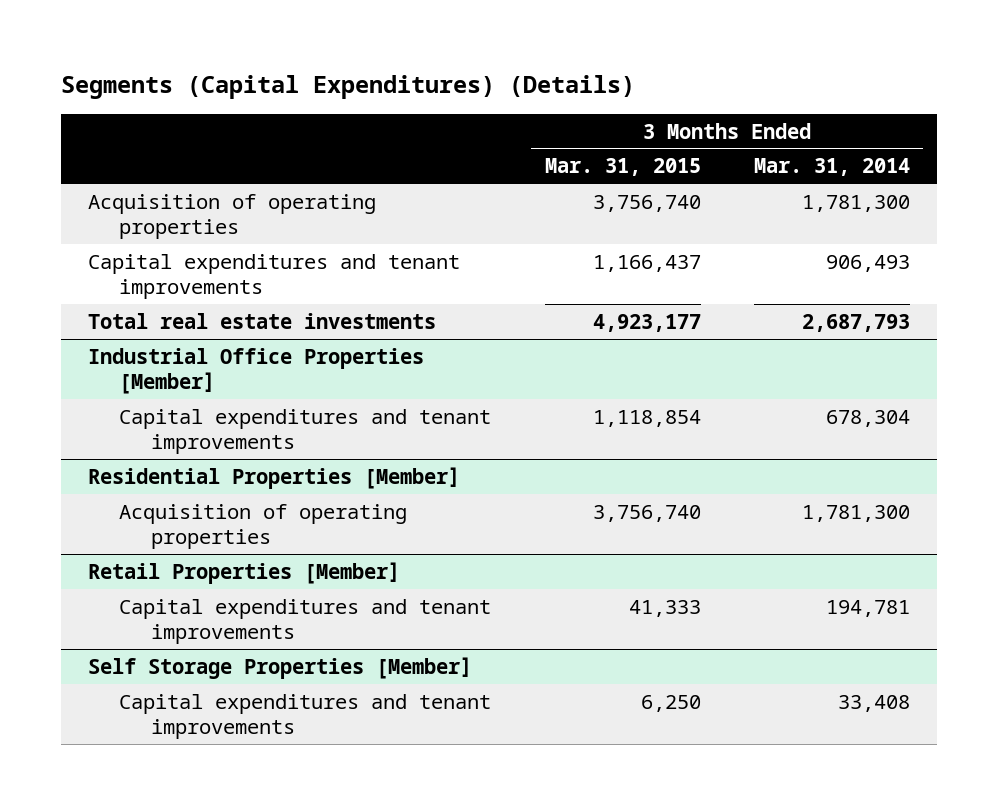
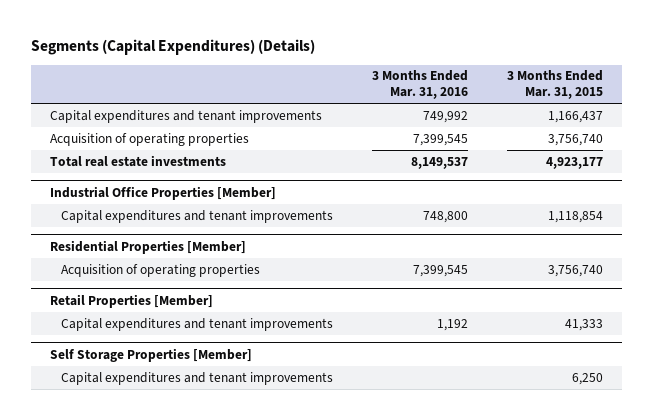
- | 3 Months Ended Mar. 31, 2015 | 3 Months Ended Mar. 31, 2014
+ | 3 Months Ended Mar. 31, 2016 | 3 Months Ended Mar. 31, 2015
moved down: Acquisition of operating properties | 7,399,545 | 3,756,740

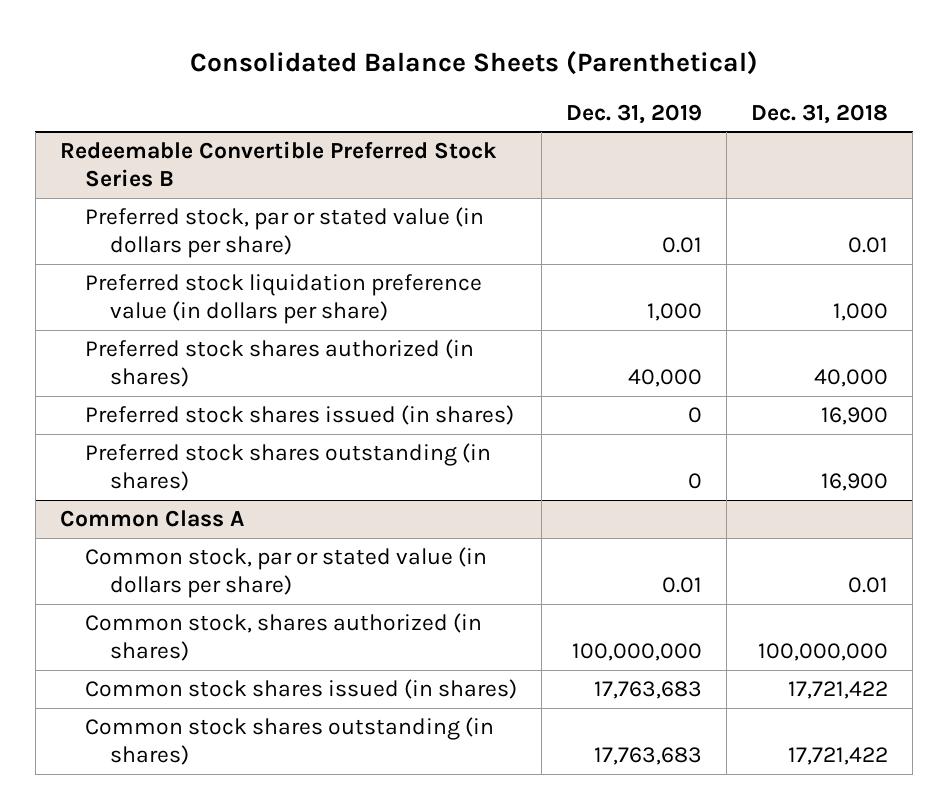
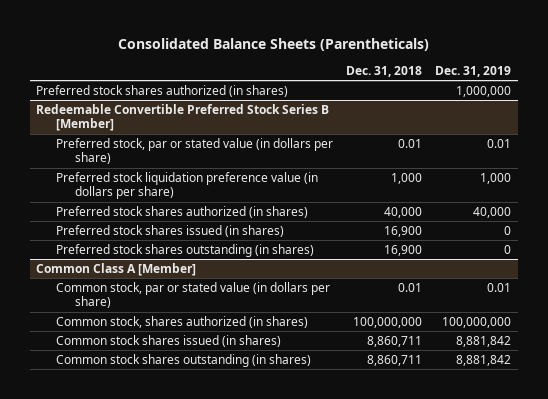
- Consolidated Balance Sheets (Parenthetical)
+ Consolidated Balance Sheets (Parentheticals)
- | Dec. 31, 2019 | Dec. 31, 2018
+ | Dec. 31, 2018 | Dec. 31, 2019
- Redeemable Convertible Preferred Stock Series B
+ Preferred stock shares authorized (in shares) | | 1,000,000
+ Redeemable Convertible Preferred Stock Series B [Member]
- Common Class A
+ Common Class A [Member]
- Common stock shares issued (in shares) | 17,763,683 | 17,721,422
- Common stock shares outstanding (in shares) | 17,763,683 | 17,721,422
+ Common stock shares issued (in shares) | 8,860,711 | 8,881,842
+ Common stock shares outstanding (in shares) | 8,860,711 | 8,881,842

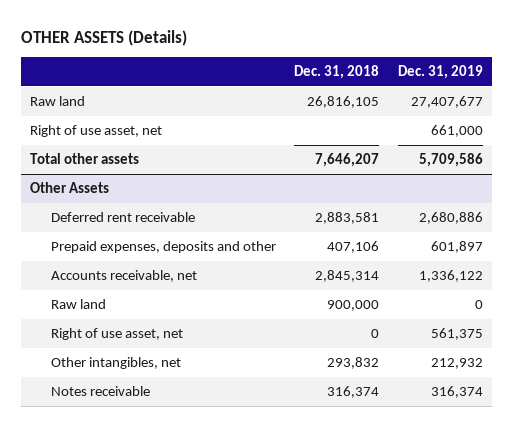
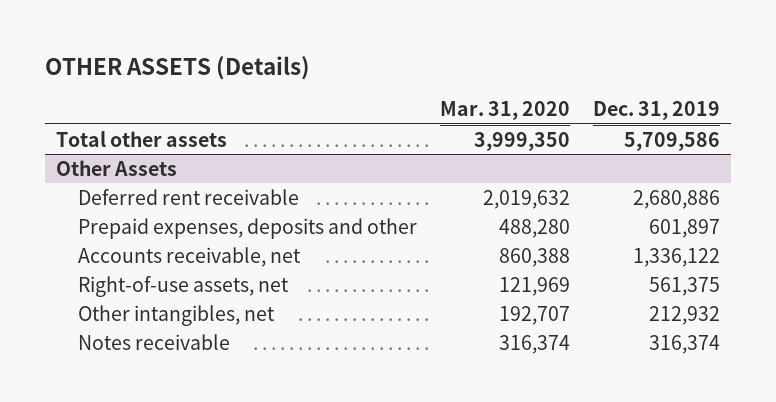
- | Dec. 31, 2018 | Dec. 31, 2019
+ | Mar. 31, 2020 | Dec. 31, 2019
- Raw land | 26,816,105 | 27,407,677
- Right of use asset, net | | 661,000
@ Other Assets
- Raw land | 900,000 | 0
- Right of use asset, net | 0 | 561,375
+ Right-of-use assets, net | 121,969 | 561,375

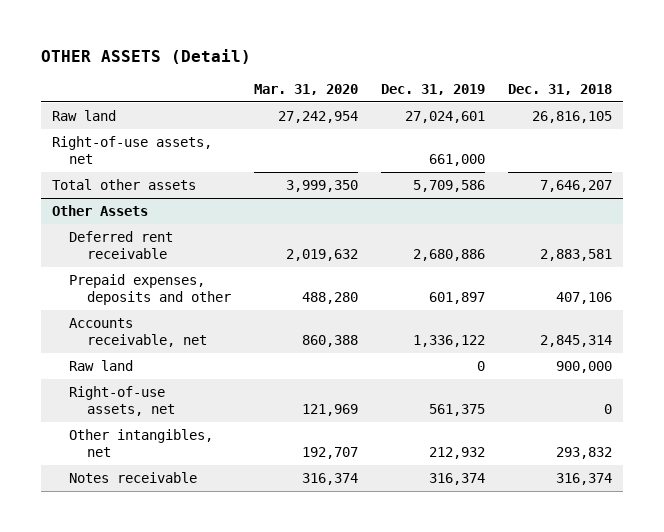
- OTHER ASSETS (Details)
+ OTHER ASSETS (Detail)
- | Mar. 31, 2020 | Dec. 31, 2019
+ | Mar. 31, 2020 | Dec. 31, 2019 | Dec. 31, 2018
+ Raw land | 27,242,954 | 27,024,601 | 26,816,105
+ Right-of-use assets, net | | 661,000 |
@ Other Assets
+ Raw land | | 0 | 900,000

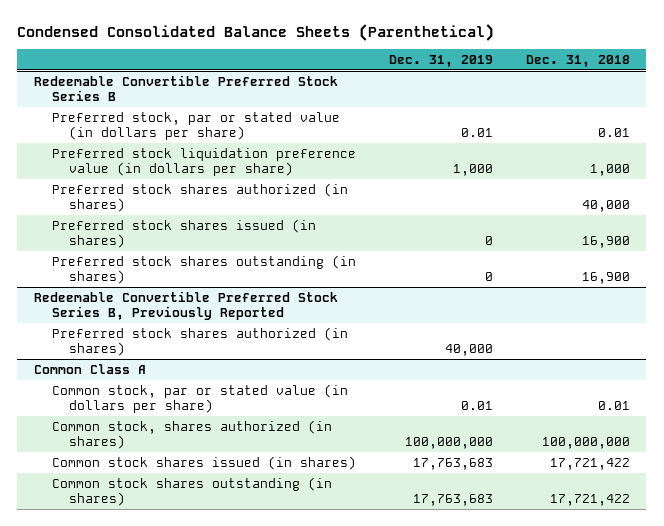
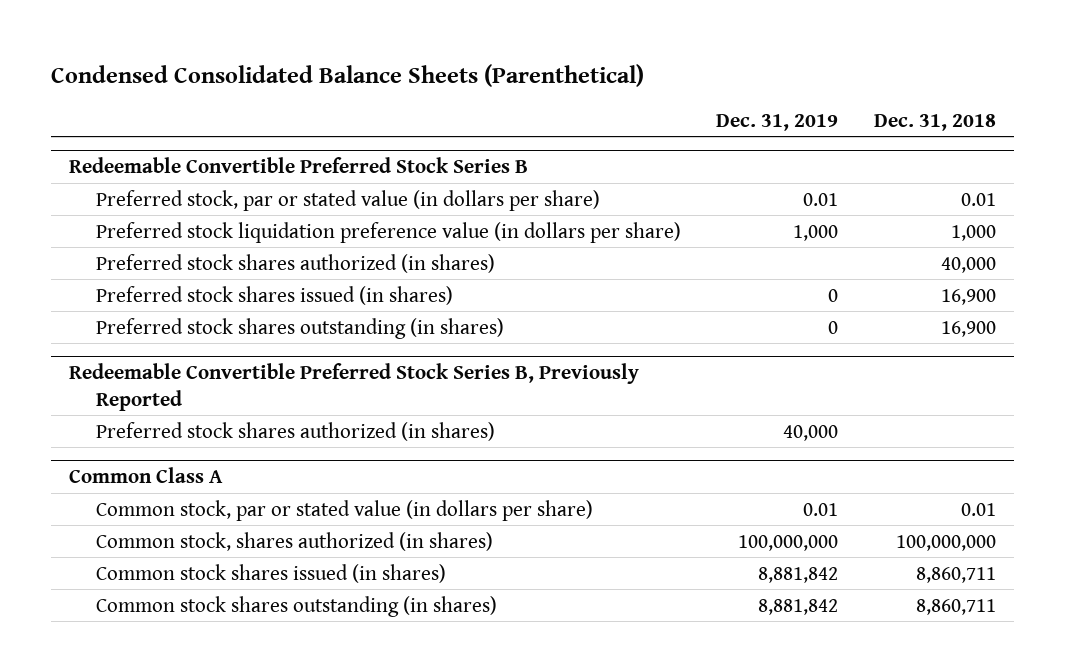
@ Common Class A
- Common stock shares issued (in shares) | 17,763,683 | 17,721,422
- Common stock shares outstanding (in shares) | 17,763,683 | 17,721,422
+ Common stock shares issued (in shares) | 8,881,842 | 8,860,711
+ Common stock shares outstanding (in shares) | 8,881,842 | 8,860,711

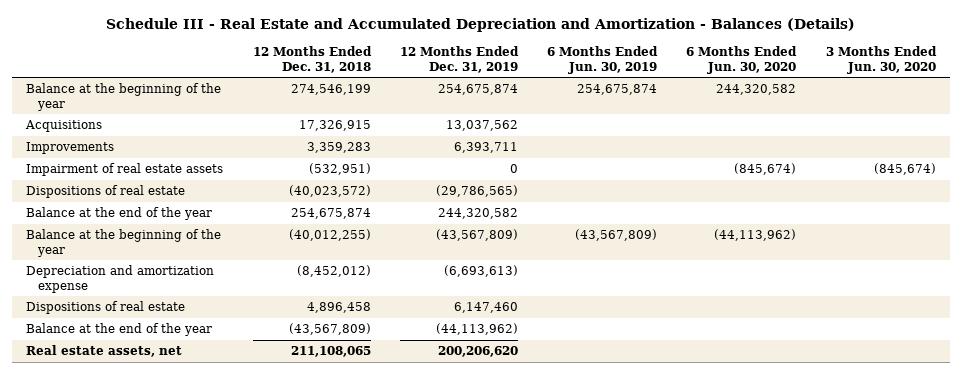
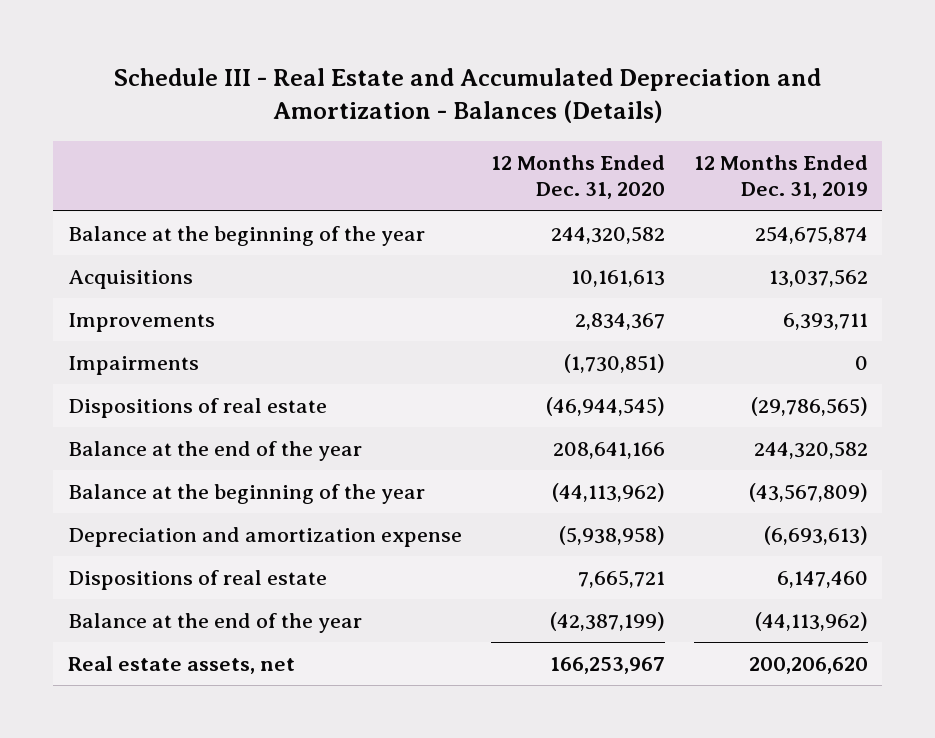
- | 12 Months Ended Dec. 31, 2018 | 12 Months Ended Dec. 31, 2019 | 6 Months Ended Jun. 30, 2019 | 6 Months Ended Jun. 30, 2020 | 3 Months Ended Jun. 30, 2020
+ | 12 Months Ended Dec. 31, 2020 | 12 Months Ended Dec. 31, 2019
- Impairment of real estate assets | (532,951) | 0 | | (845,674) | (845,674)
+ Impairments | (1,730,851) | 0

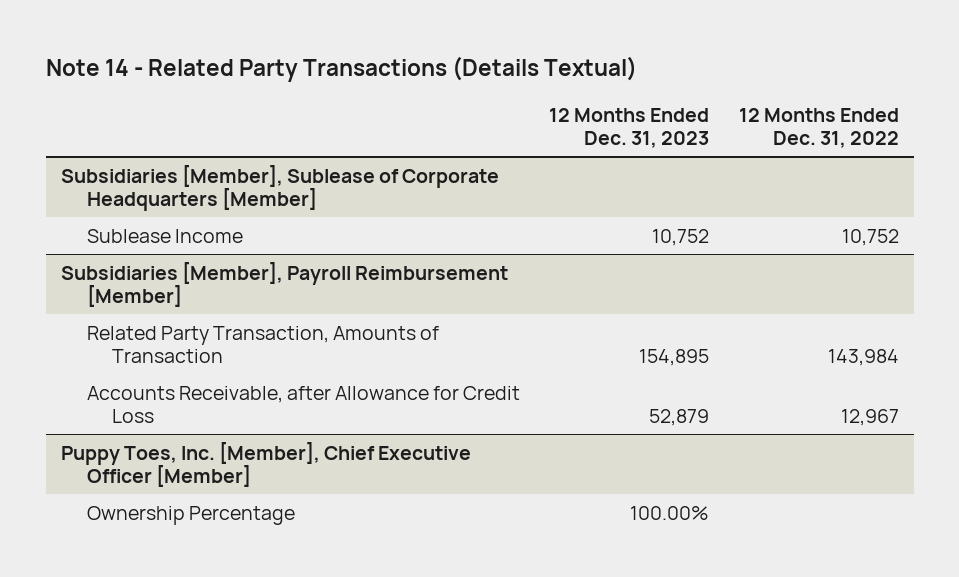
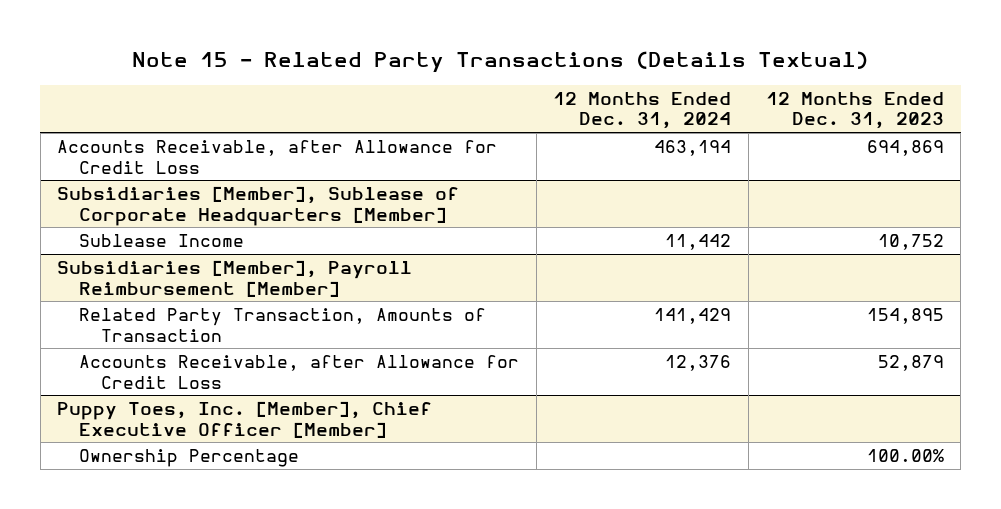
- Note 14 - Related Party Transactions (Details Textual)
+ Note 15 - Related Party Transactions (Details Textual)
- | 12 Months Ended Dec. 31, 2023 | 12 Months Ended Dec. 31, 2022
+ | 12 Months Ended Dec. 31, 2024 | 12 Months Ended Dec. 31, 2023
+ Accounts Receivable, after Allowance for Credit Loss | 463,194 | 694,869

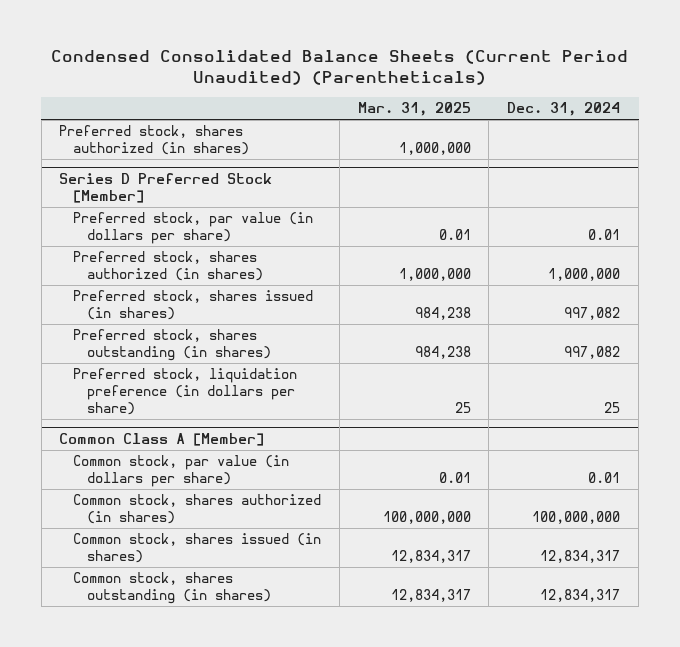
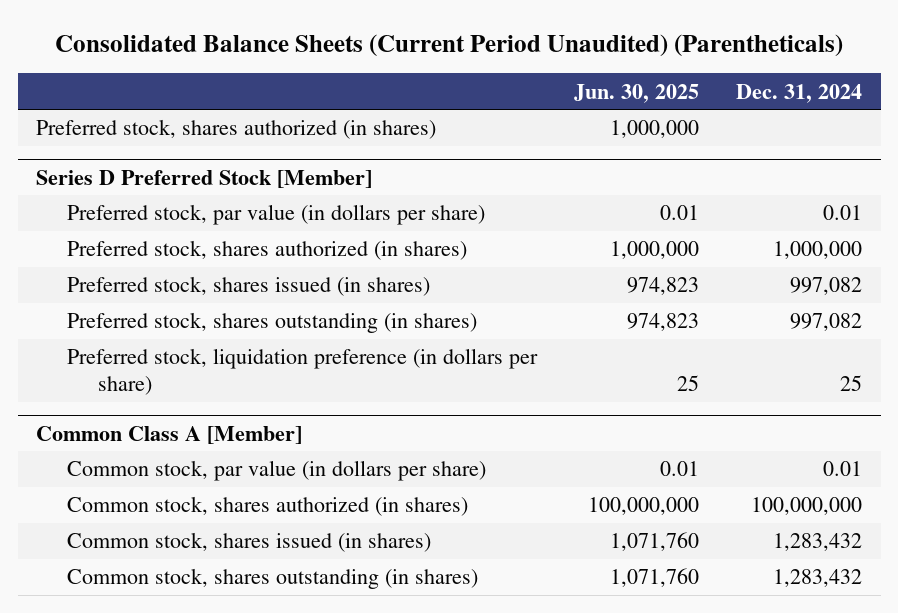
- Condensed Consolidated Balance Sheets (Current Period Unaudited) (Parentheticals)
+ Consolidated Balance Sheets (Current Period Unaudited) (Parentheticals)
- | Mar. 31, 2025 | Dec. 31, 2024
+ | Jun. 30, 2025 | Dec. 31, 2024
@ Common Class A [Member]
- Common stock, shares issued (in shares) | 12,834,317 | 12,834,317
- Common stock, shares outstanding (in shares) | 12,834,317 | 12,834,317
+ Common stock, shares issued (in shares) | 1,071,760 | 1,283,432
+ Common stock, shares outstanding (in shares) | 1,071,760 | 1,283,432

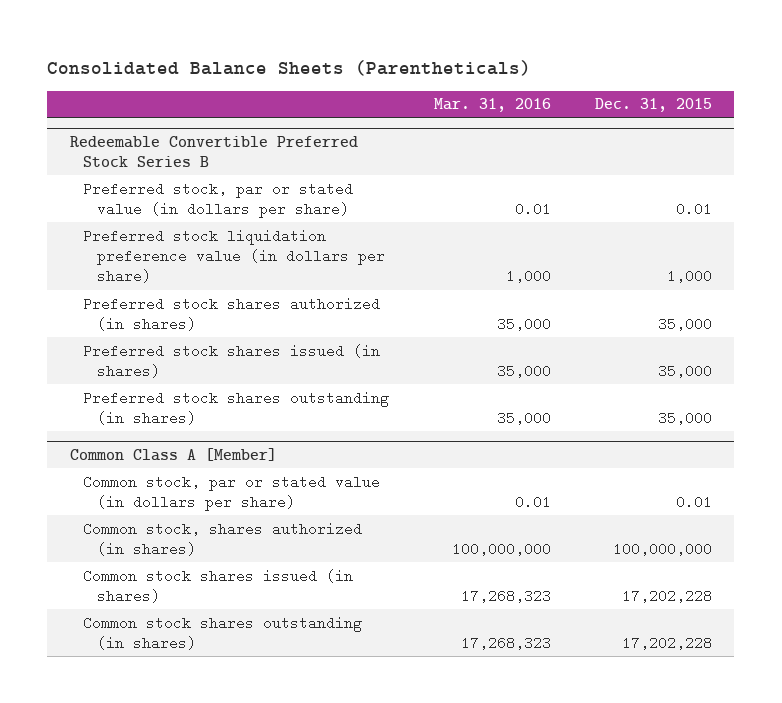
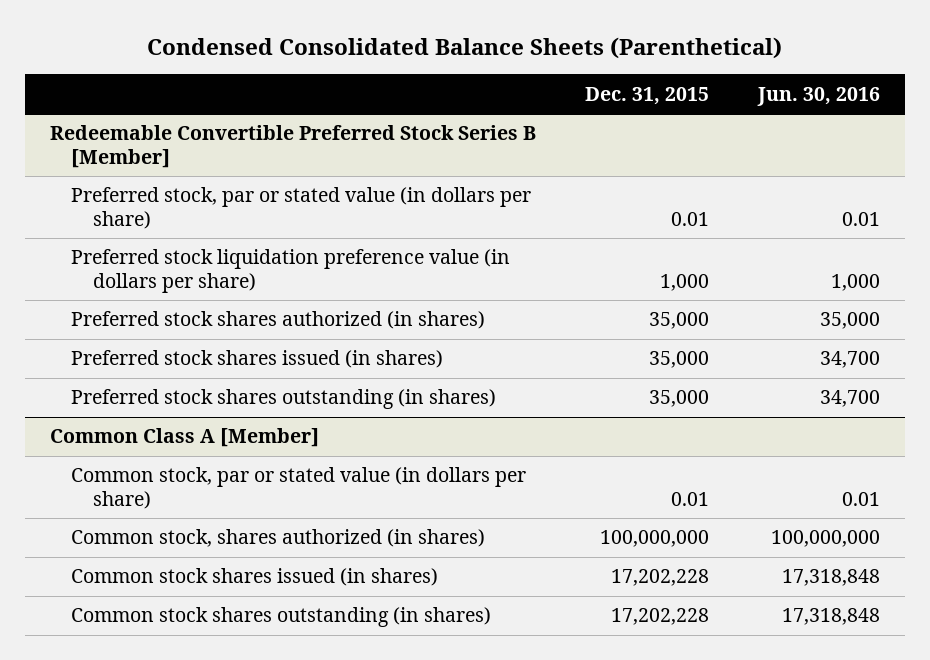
- Consolidated Balance Sheets (Parentheticals)
+ Condensed Consolidated Balance Sheets (Parenthetical)
- | Mar. 31, 2016 | Dec. 31, 2015
+ | Dec. 31, 2015 | Jun. 30, 2016
- Redeemable Convertible Preferred Stock Series B
+ Redeemable Convertible Preferred Stock Series B [Member]

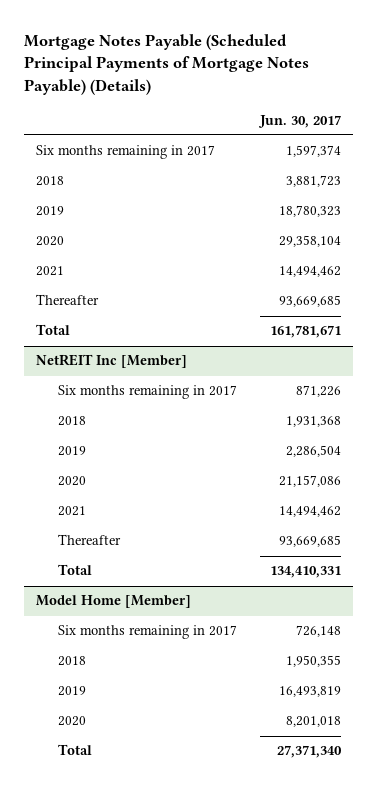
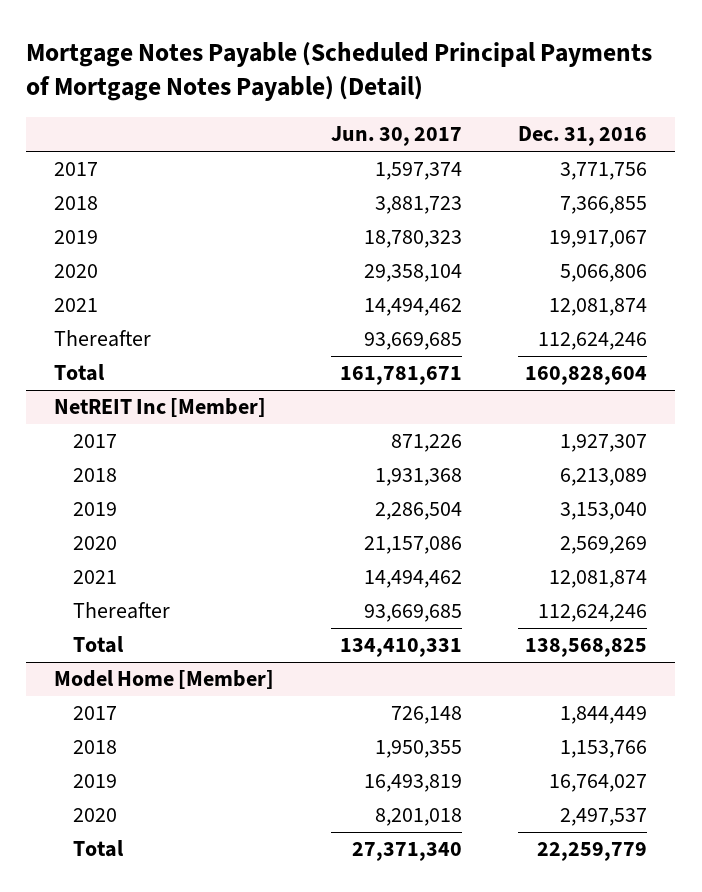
- Mortgage Notes Payable (Scheduled Principal Payments of Mortgage Notes Payable) (Details)
+ Mortgage Notes Payable (Scheduled Principal Payments of Mortgage Notes Payable) (Detail)
- | Jun. 30, 2017
+ | Jun. 30, 2017 | Dec. 31, 2016
- Six months remaining in 2017 | 1,597,374
+ 2017 | 1,597,374 | 3,771,756
@ NetREIT Inc [Member]
- Six months remaining in 2017 | 871,226
+ 2017 | 871,226 | 1,927,307
@ Model Home [Member]
- Six months remaining in 2017 | 726,148
+ 2017 | 726,148 | 1,844,449

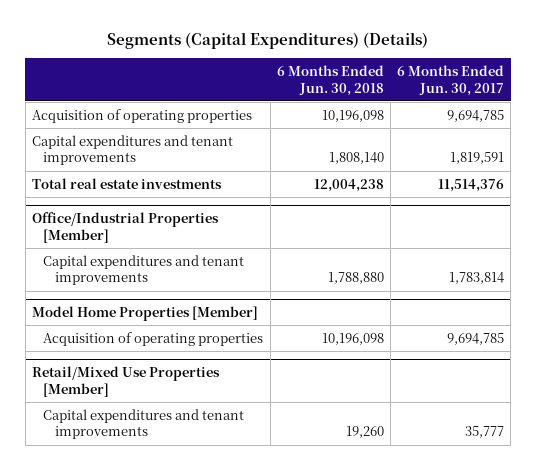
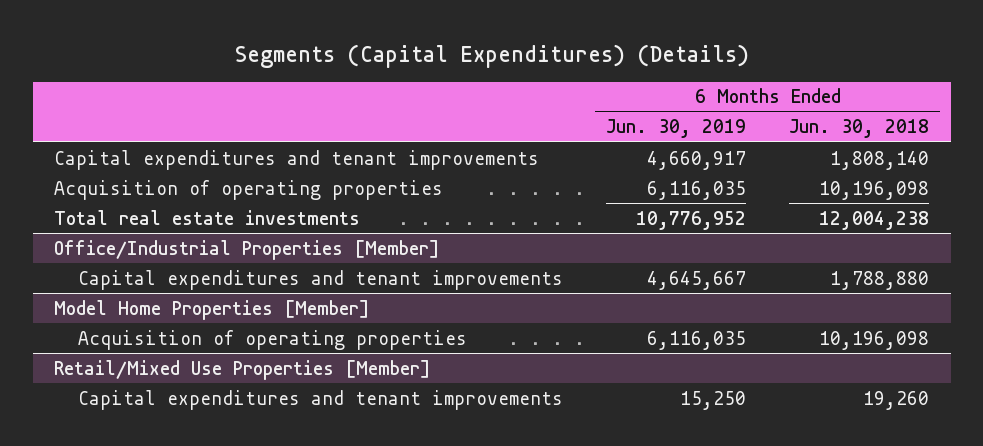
- | 6 Months Ended Jun. 30, 2018 | 6 Months Ended Jun. 30, 2017
+ | 6 Months Ended Jun. 30, 2019 | 6 Months Ended Jun. 30, 2018
moved down: Acquisition of operating properties | 6,116,035 | 10,196,098

